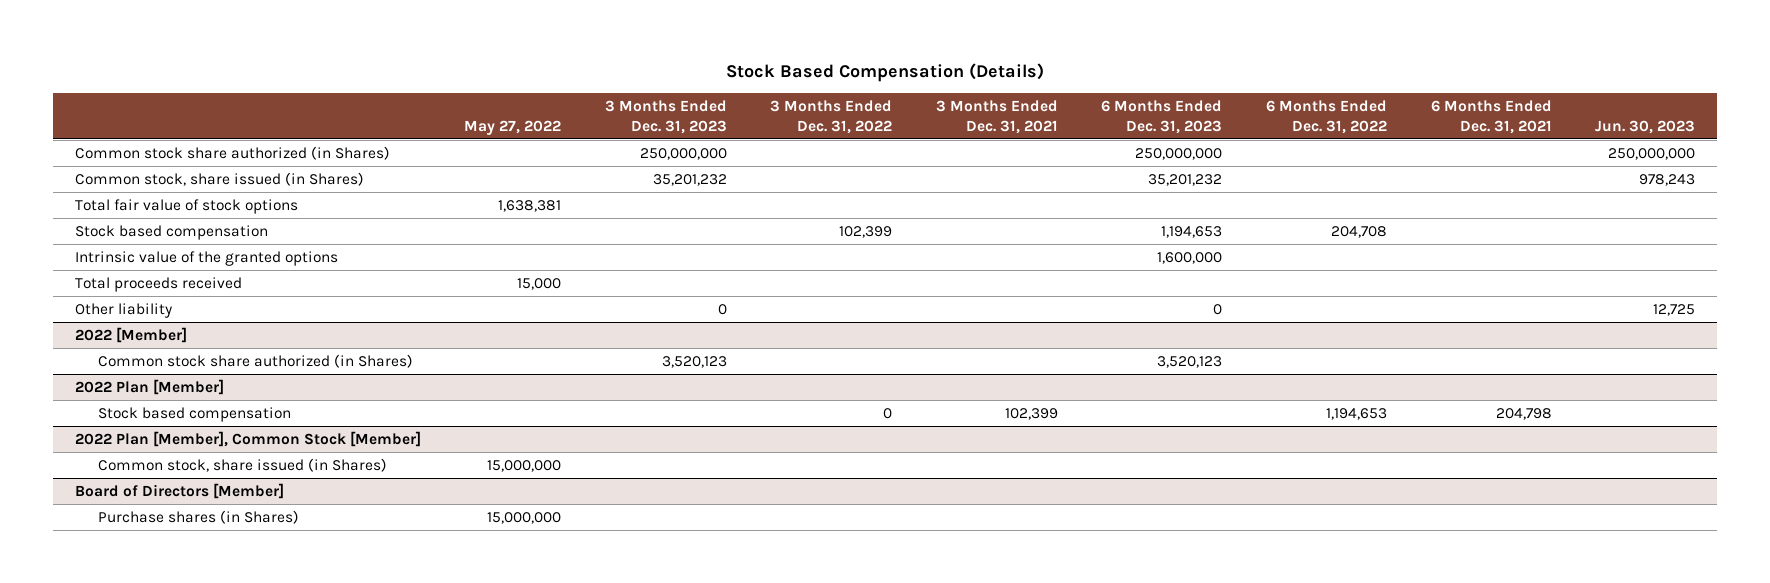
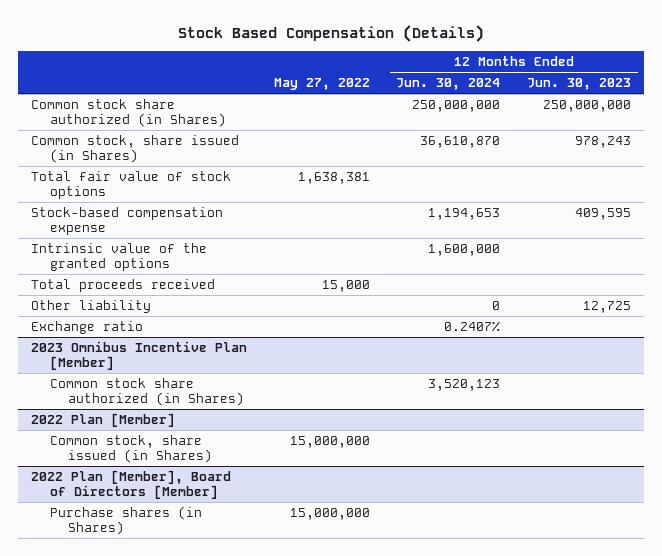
- | May 27, 2022 | 3 Months Ended Dec. 31, 2023 | 3 Months Ended Dec. 31, 2022 | 3 Months Ended Dec. 31, 2021 | 6 Months Ended Dec. 31, 2023 | 6 Months Ended Dec. 31, 2022 | 6 Months Ended Dec. 31, 2021 | Jun. 30, 2023
+ | May 27, 2022 | 12 Months Ended Jun. 30, 2024 | 12 Months Ended Jun. 30, 2023
- Stock based compensation | | | 102,399 | | 1,194,653 | 204,708 | |
+ Stock-based compensation expense | | 1,194,653 | 409,595
- 2022 [Member]
- Common stock share authorized (in Shares) | | 3,520,123 | | | 3,520,123 | | |
+ Exchange ratio | | 0.2407% |
+ 2023 Omnibus Incentive Plan [Member]
+ Common stock share authorized (in Shares) | | 3,520,123 |
@ 2022 Plan [Member]
- Stock based compensation | | | 0 | 102,399 | | 1,194,653 | 204,798 |
- 2022 Plan [Member], Common Stock [Member]
- Common stock, share issued (in Shares) | 15,000,000 | | | | | | |
- Board of Directors [Member]
@ 2022 Plan [Member]
+ Common stock, share issued (in Shares) | 15,000,000 | |
+ 2022 Plan [Member], Board of Directors [Member]

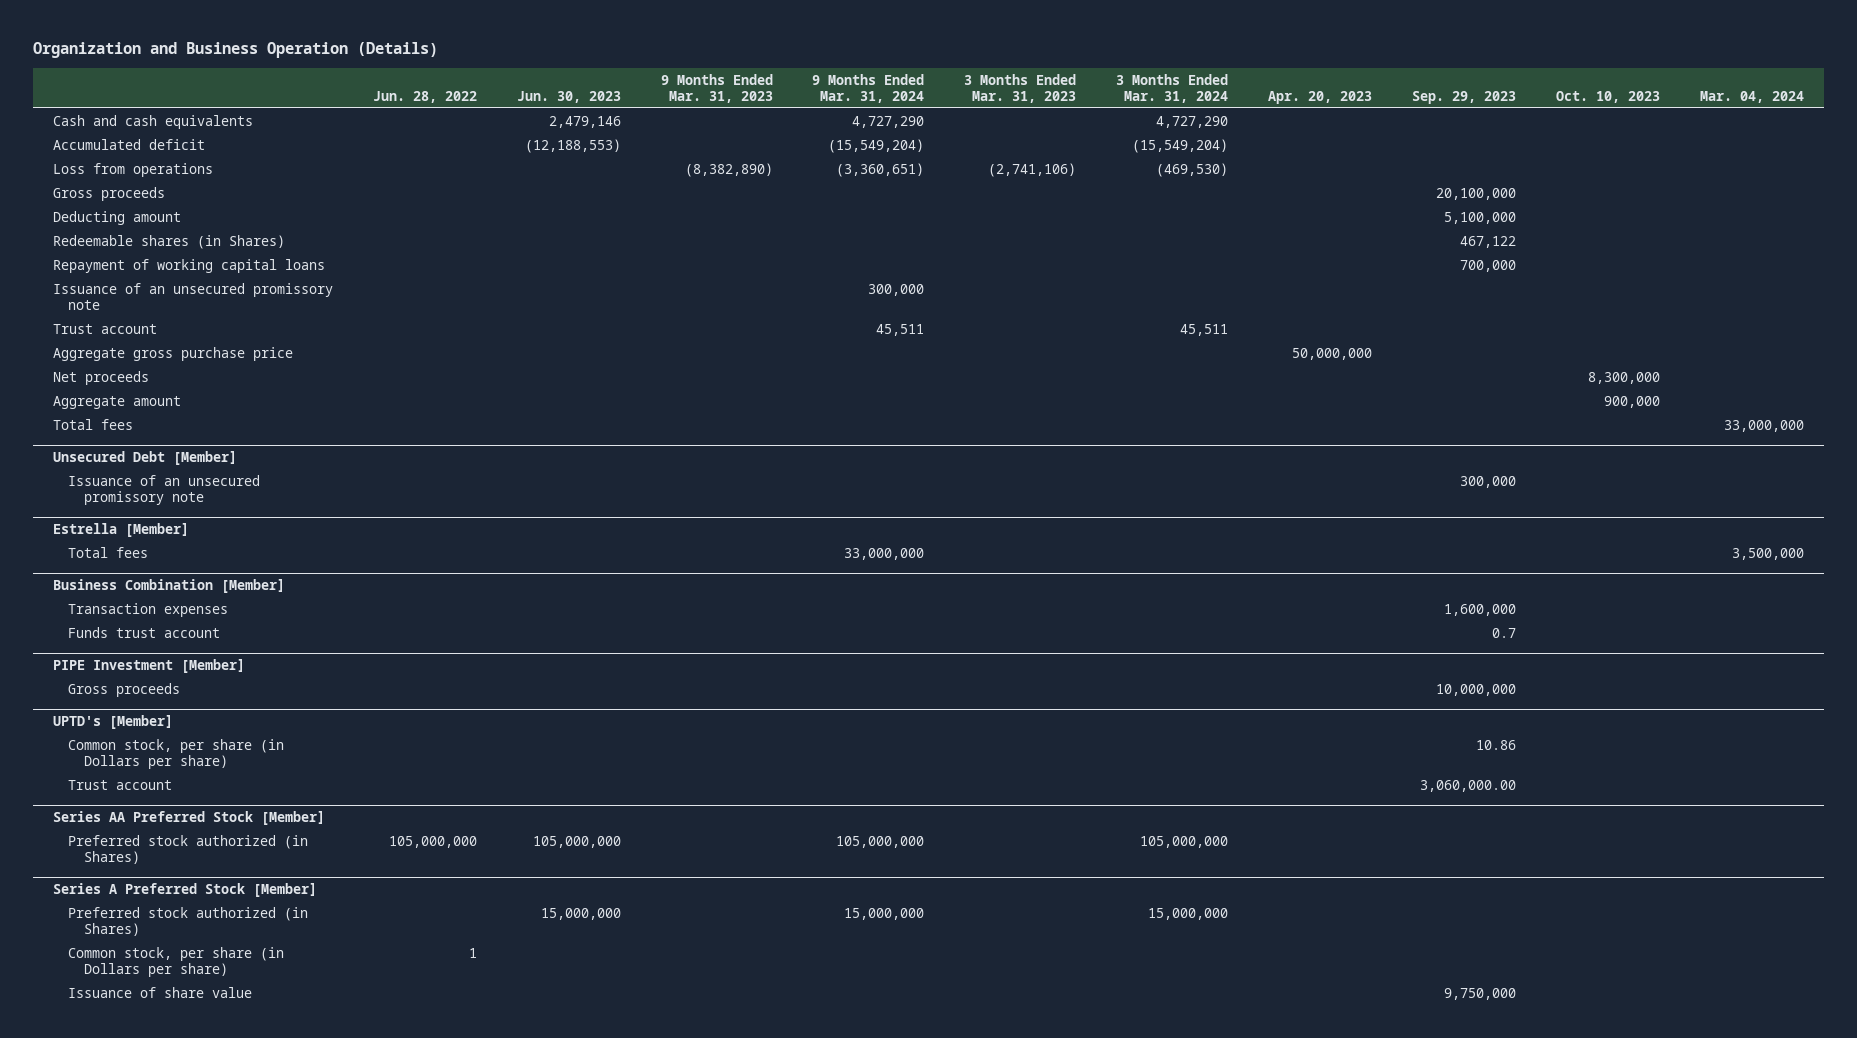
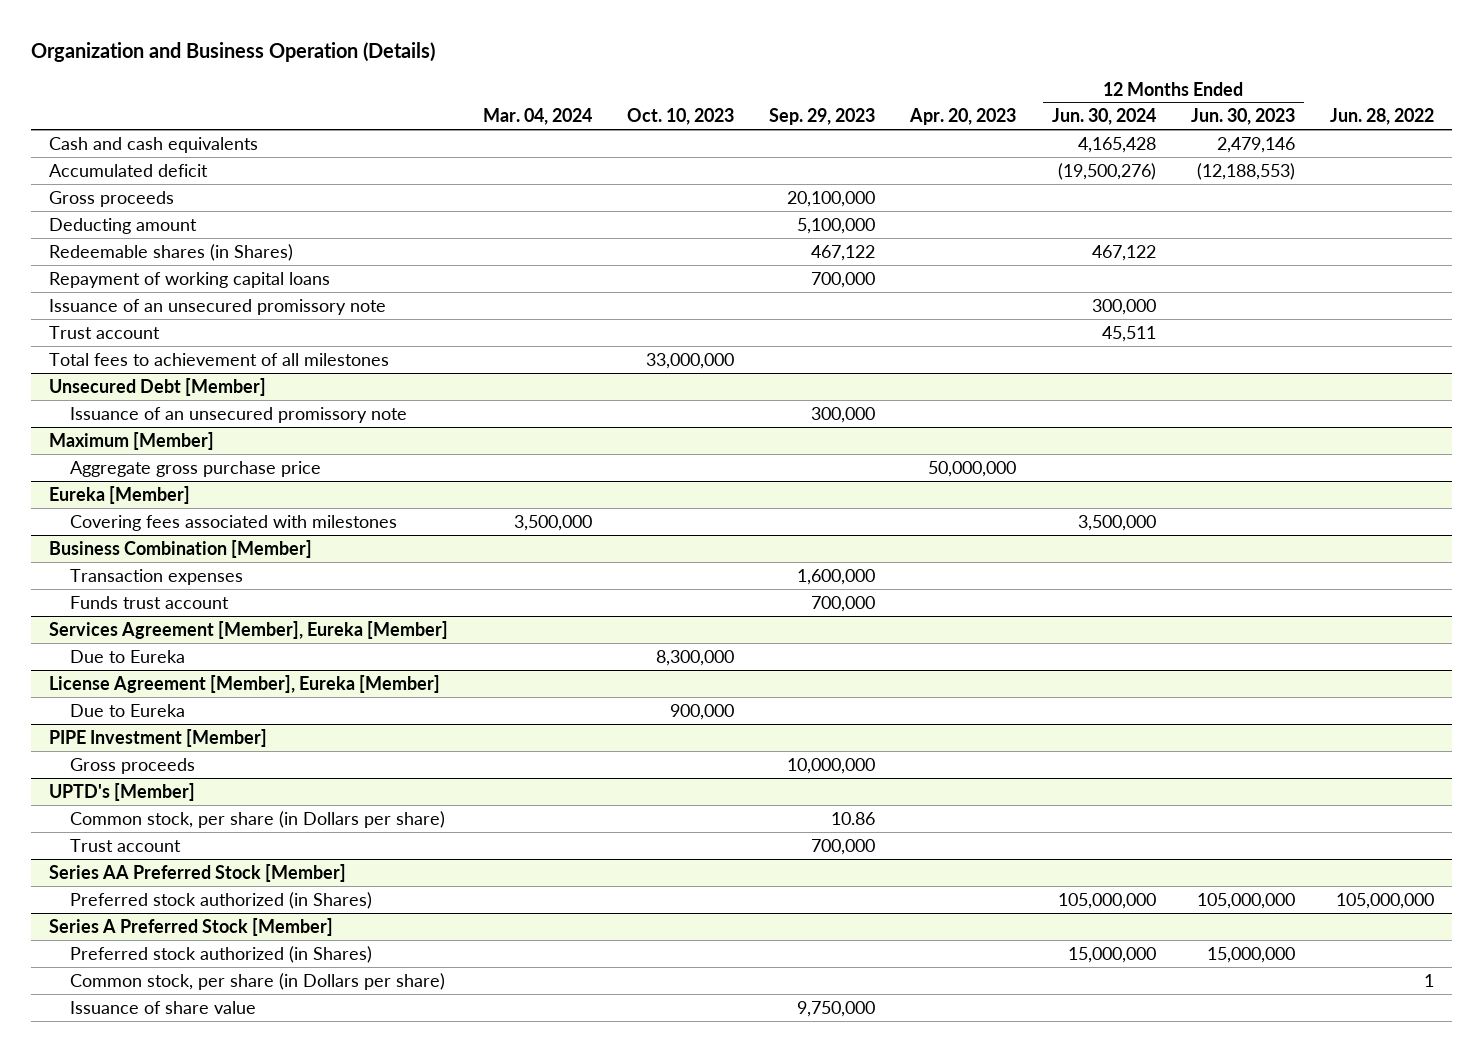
- | Jun. 28, 2022 | Jun. 30, 2023 | 9 Months Ended Mar. 31, 2023 | 9 Months Ended Mar. 31, 2024 | 3 Months Ended Mar. 31, 2023 | 3 Months Ended Mar. 31, 2024 | Apr. 20, 2023 | Sep. 29, 2023 | Oct. 10, 2023 | Mar. 04, 2024
+ | Mar. 04, 2024 | Oct. 10, 2023 | Sep. 29, 2023 | Apr. 20, 2023 | 12 Months Ended Jun. 30, 2024 | 12 Months Ended Jun. 30, 2023 | Jun. 28, 2022
- Loss from operations | | | (8,382,890) | (3,360,651) | (2,741,106) | (469,530) | | | |
- Aggregate gross purchase price | | | | | | | 50,000,000 | | |
- Net proceeds | | | | | | | | | 8,300,000 |
- Aggregate amount | | | | | | | | | 900,000 |
- Total fees | | | | | | | | | | 33,000,000
+ Total fees to achievement of all milestones | | 33,000,000 | | | | |
- Estrella [Member]
- Total fees | | | | 33,000,000 | | | | | | 3,500,000
+ Maximum [Member]
+ Aggregate gross purchase price | | | | 50,000,000 | | |
+ Eureka [Member]
+ Covering fees associated with milestones | 3,500,000 | | | | 3,500,000 | |
@ Business Combination [Member]
- Funds trust account | | | | | | | | 0.7 | |
+ Funds trust account | | | 700,000 | | | |
+ Services Agreement [Member], Eureka [Member]
+ Due to Eureka | | 8,300,000 | | | | |
+ License Agreement [Member], Eureka [Member]
+ Due to Eureka | | 900,000 | | | | |
@ UPTD's [Member]
- Trust account | | | | | | | | 3,060,000.00 | |
+ Trust account | | | 700,000 | | | |

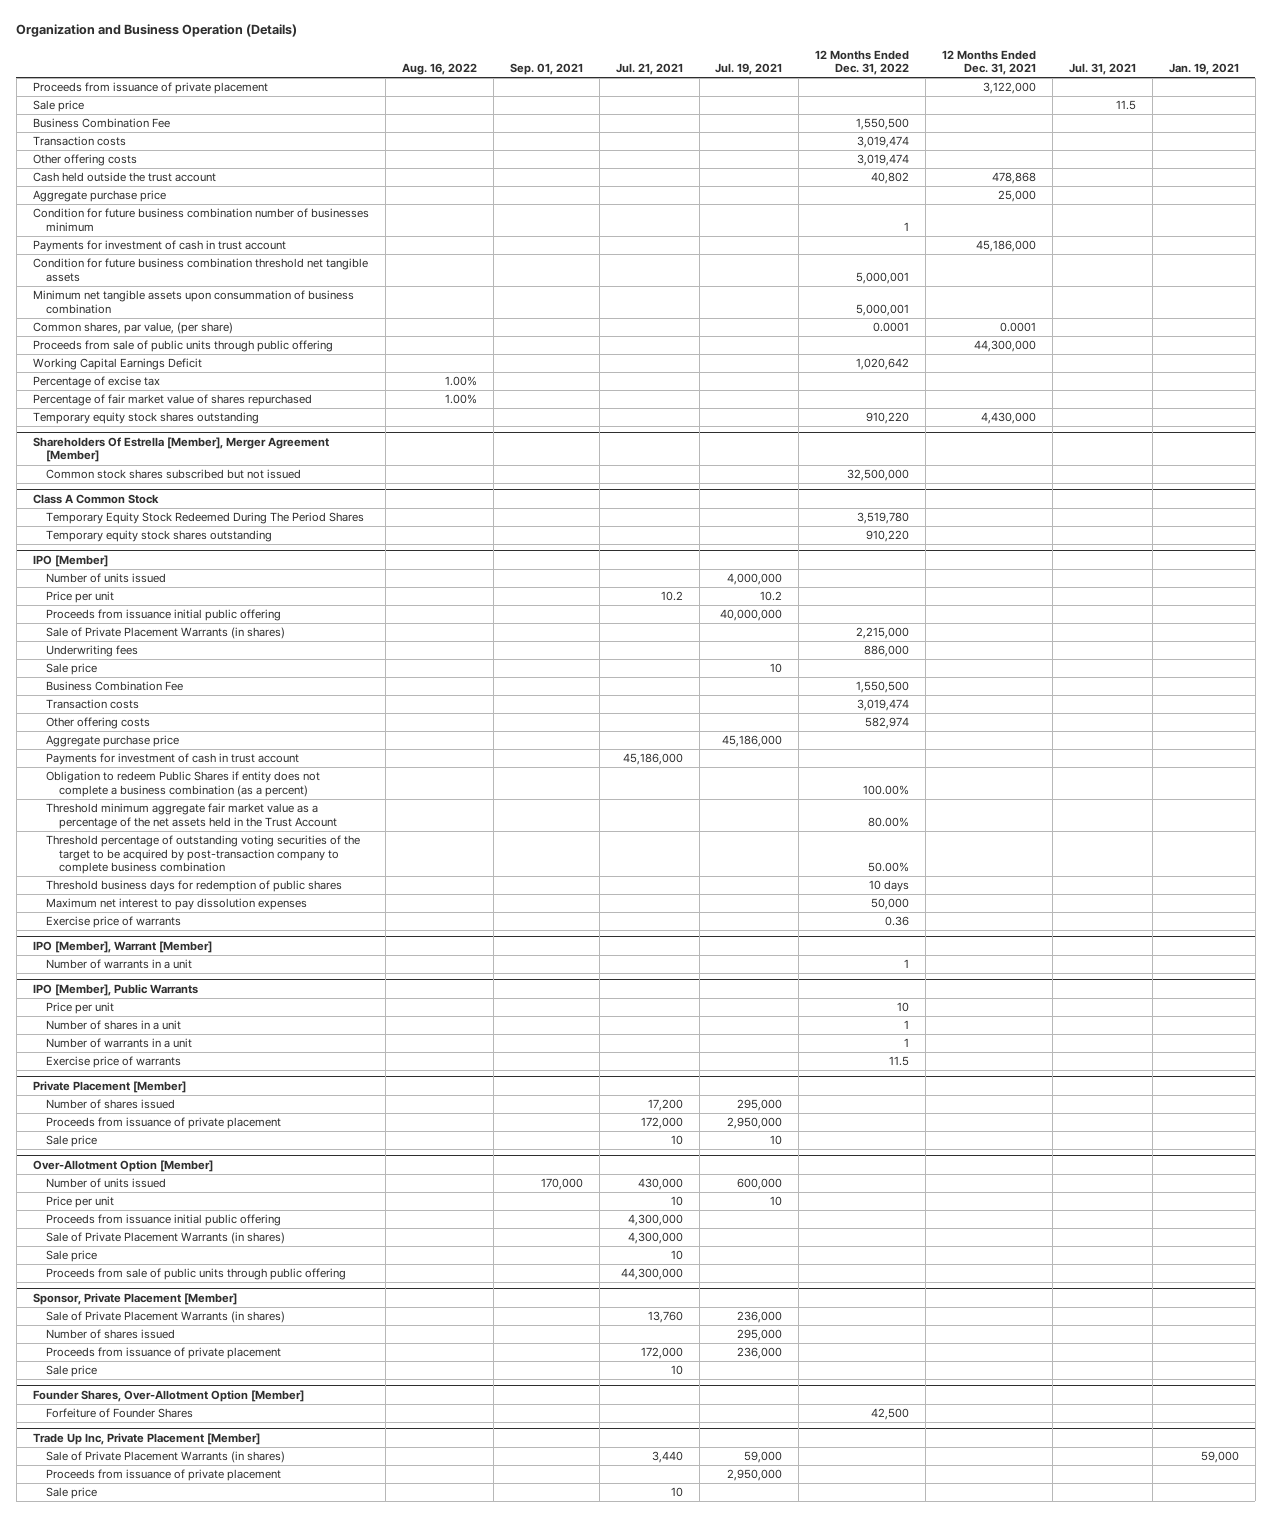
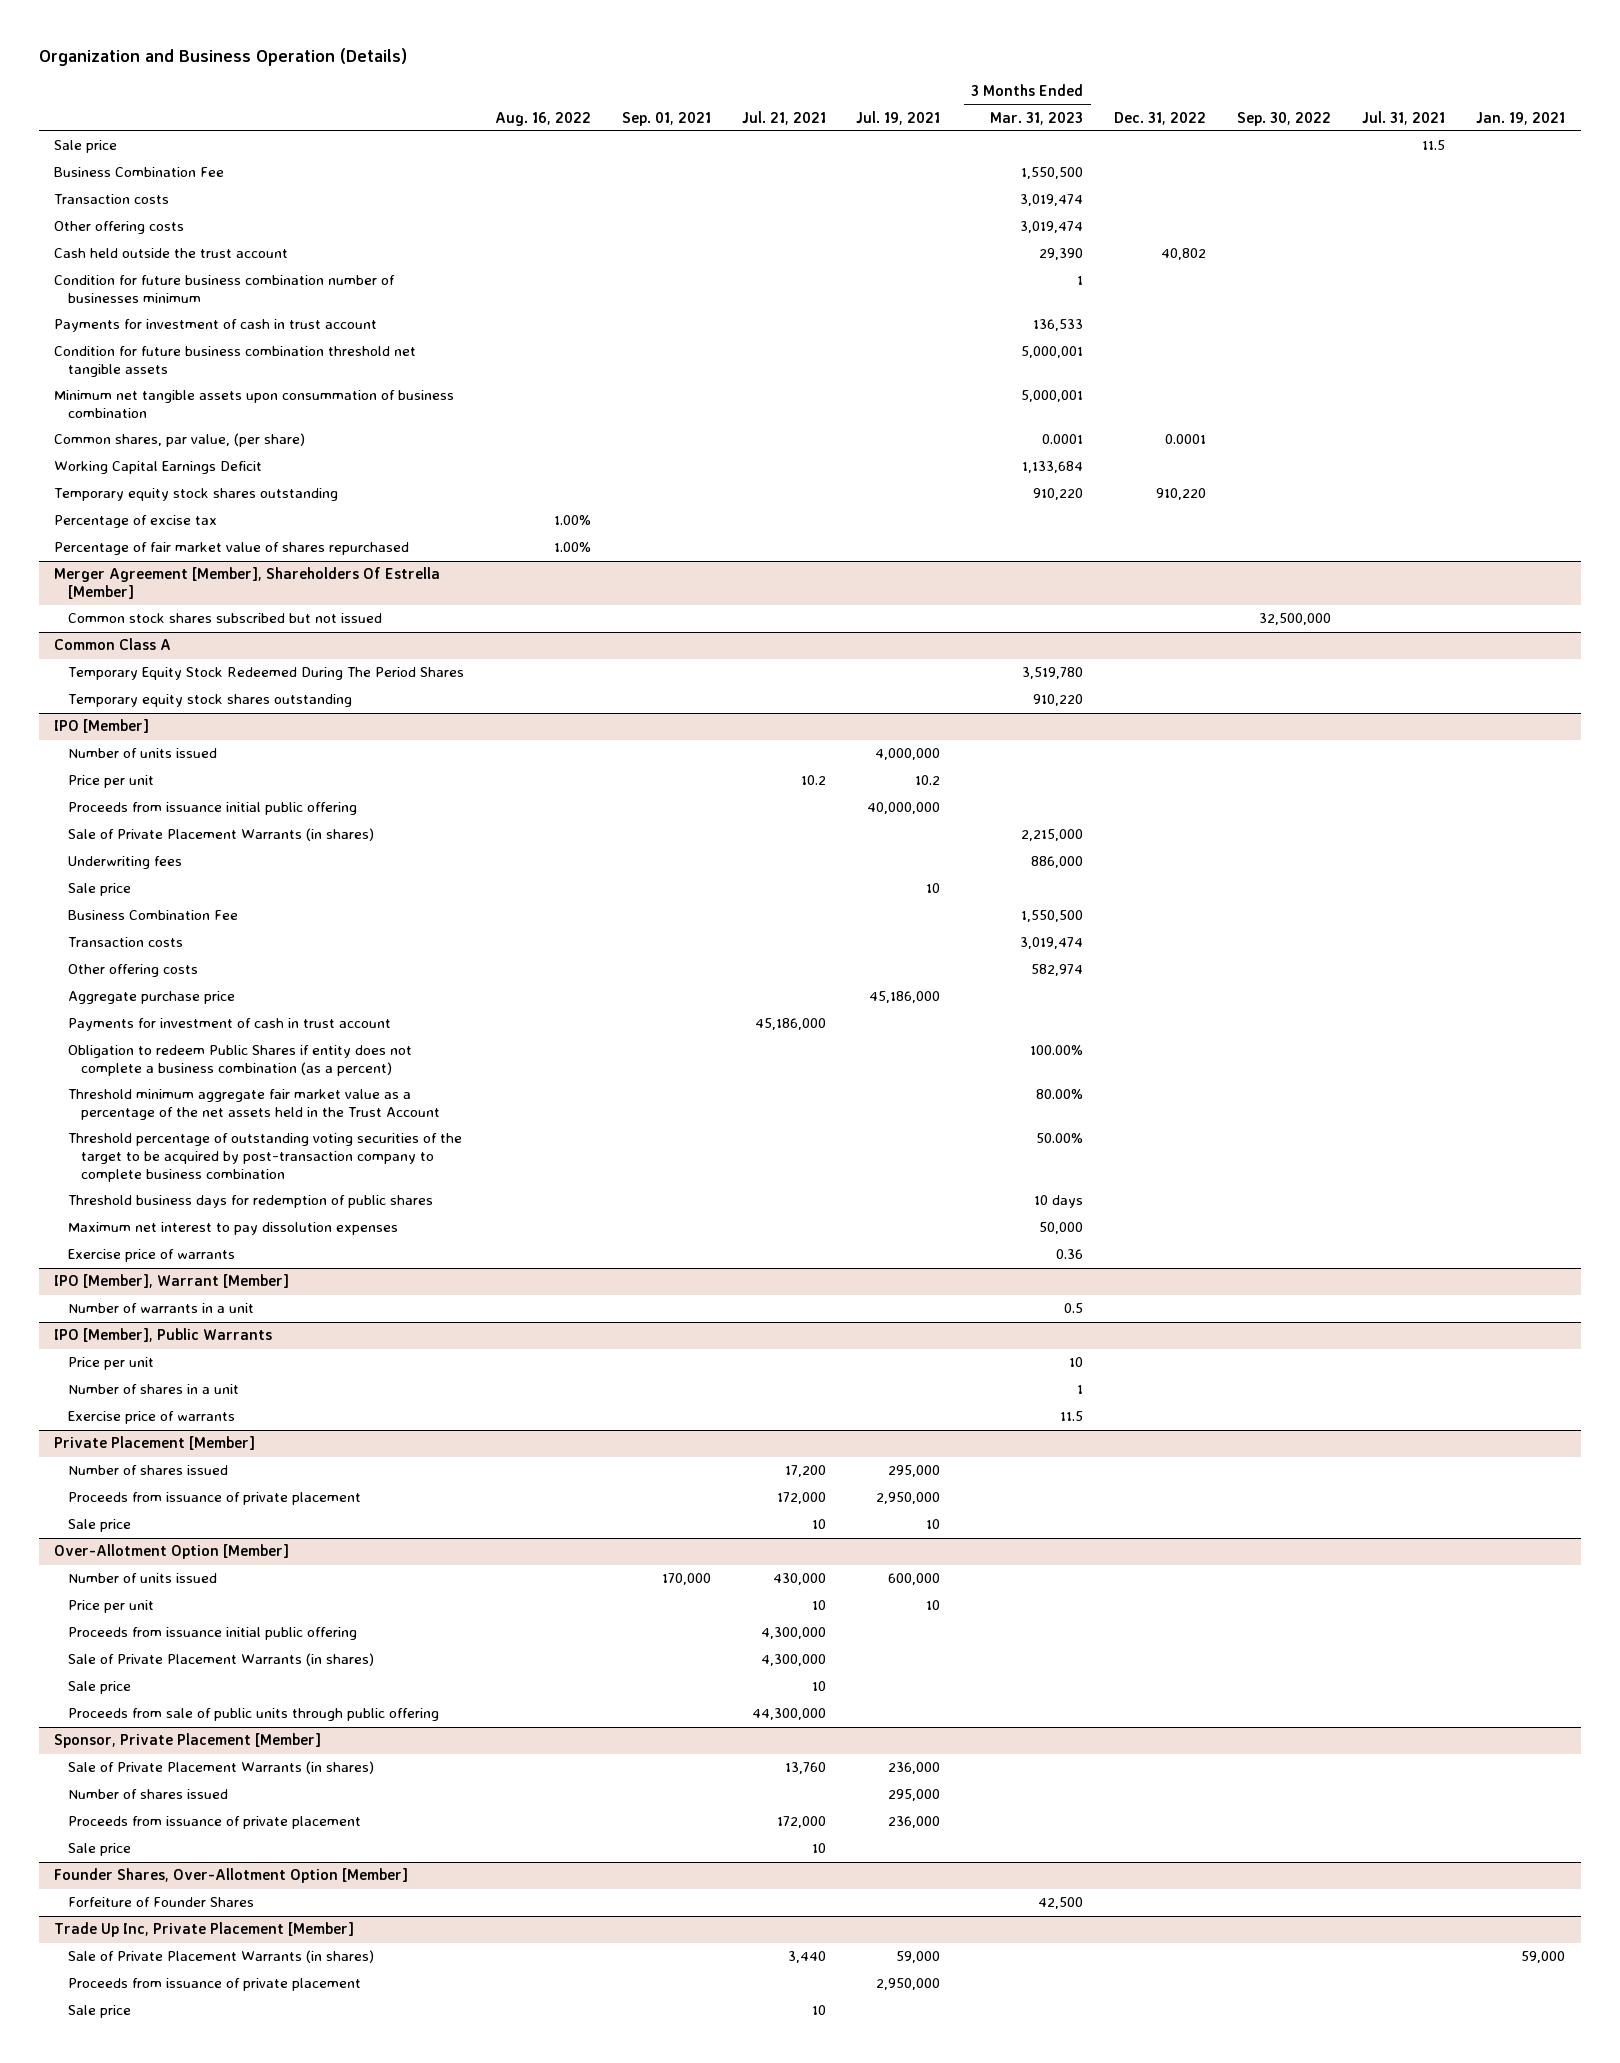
- | Aug. 16, 2022 | Sep. 01, 2021 | Jul. 21, 2021 | Jul. 19, 2021 | 12 Months Ended Dec. 31, 2022 | 12 Months Ended Dec. 31, 2021 | Jul. 31, 2021 | Jan. 19, 2021
+ | Aug. 16, 2022 | Sep. 01, 2021 | Jul. 21, 2021 | Jul. 19, 2021 | 3 Months Ended Mar. 31, 2023 | Dec. 31, 2022 | Sep. 30, 2022 | Jul. 31, 2021 | Jan. 19, 2021
- Proceeds from issuance of private placement | | | | | | 3,122,000 | |
- Aggregate purchase price | | | | | | 25,000 | |
- Proceeds from sale of public units through public offering | | | | | | 44,300,000 | |
moved up: Temporary equity stock shares outstanding | | | | | 910,220 | 910,220 | | |
- Shareholders Of Estrella [Member], Merger Agreement [Member]
+ Merger Agreement [Member], Shareholders Of Estrella [Member]
- Class A Common Stock
+ Common Class A
@ IPO [Member], Public Warrants
- Number of warrants in a unit | | | | | 1 | | |

